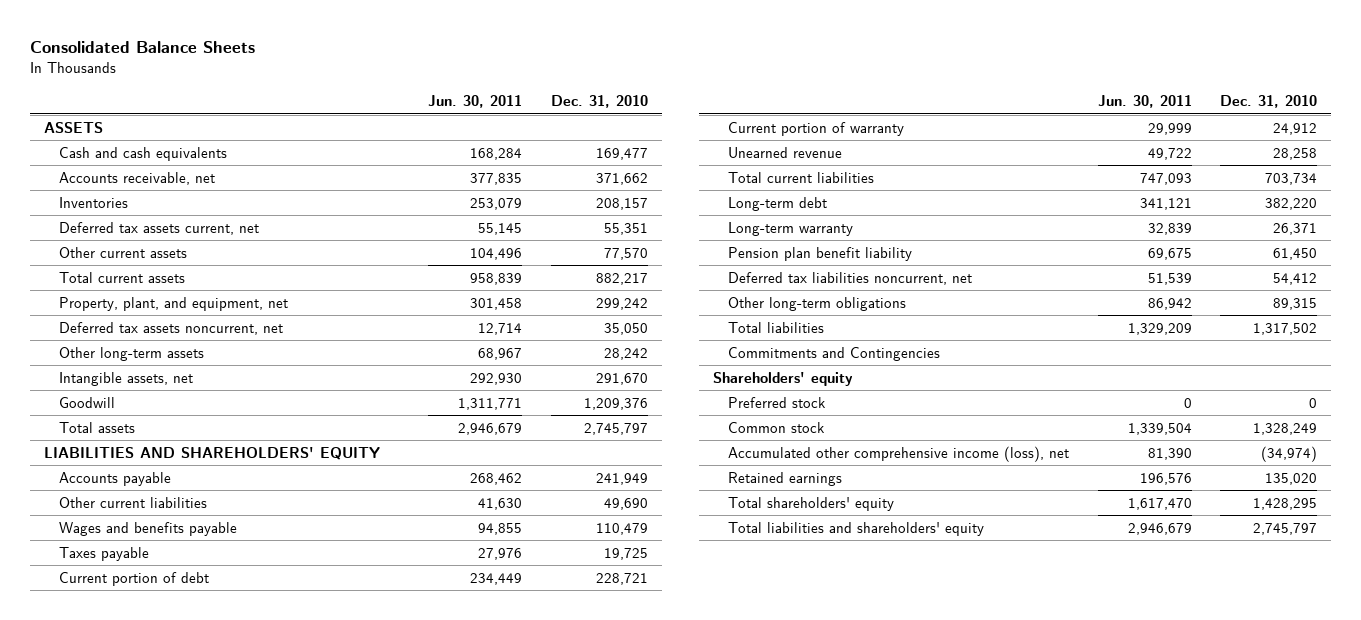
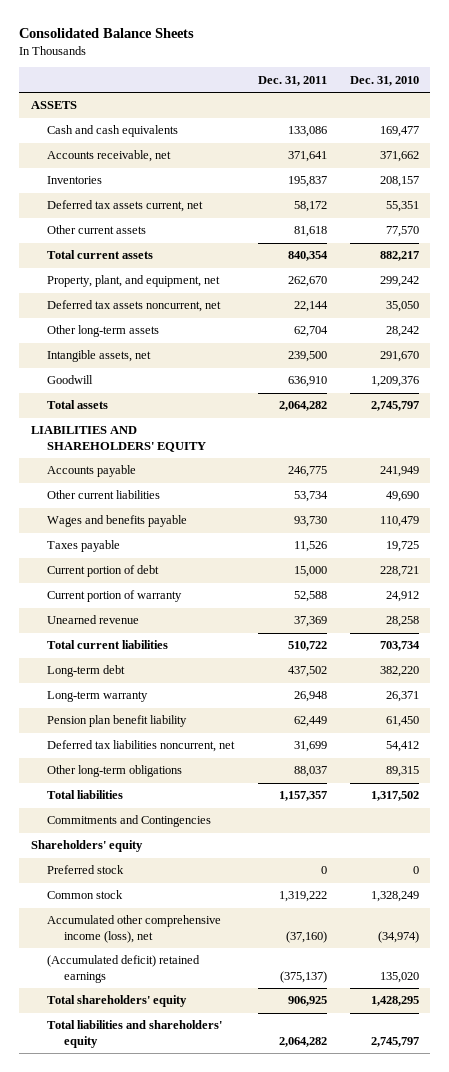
- | Jun. 30, 2011 | Dec. 31, 2010
+ | Dec. 31, 2011 | Dec. 31, 2010
- Retained earnings | 196,576 | 135,020
+ (Accumulated deficit) retained earnings | (375,137) | 135,020

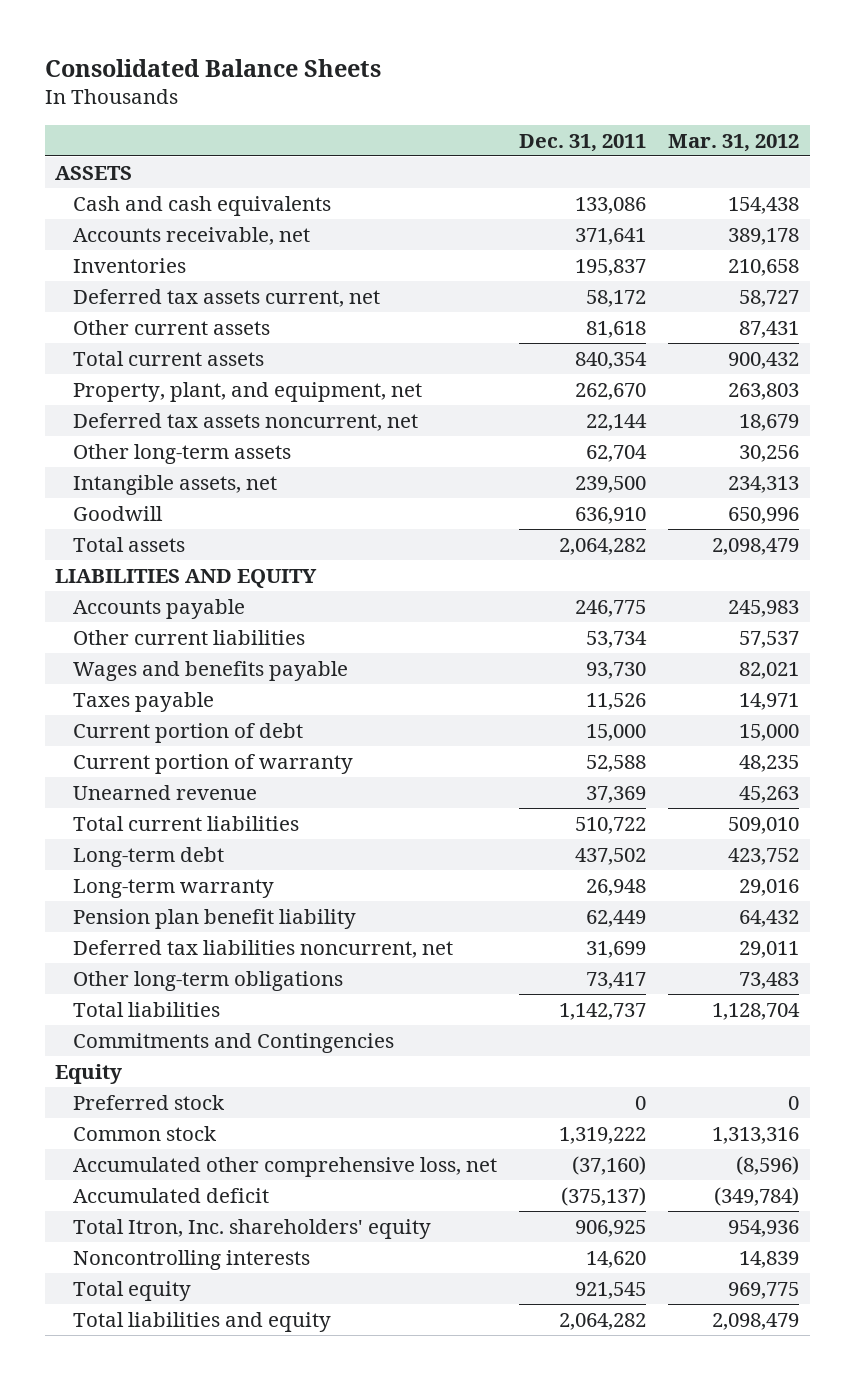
- | Dec. 31, 2011 | Dec. 31, 2010
+ | Dec. 31, 2011 | Mar. 31, 2012
- LIABILITIES AND SHAREHOLDERS' EQUITY
+ LIABILITIES AND EQUITY
- Other long-term obligations | 88,037 | 89,315
- Total liabilities | 1,157,357 | 1,317,502
+ Other long-term obligations | 73,417 | 73,483
+ Total liabilities | 1,142,737 | 1,128,704
- Shareholders' equity
+ Equity
- Accumulated other comprehensive income (loss), net | (37,160) | (34,974)
- (Accumulated deficit) retained earnings | (375,137) | 135,020
- Total shareholders' equity | 906,925 | 1,428,295
- Total liabilities and shareholders' equity | 2,064,282 | 2,745,797
+ Accumulated other comprehensive loss, net | (37,160) | (8,596)
+ Accumulated deficit | (375,137) | (349,784)
+ Total Itron, Inc. shareholders' equity | 906,925 | 954,936
+ Noncontrolling interests | 14,620 | 14,839
+ Total equity | 921,545 | 969,775
+ Total liabilities and equity | 2,064,282 | 2,098,479

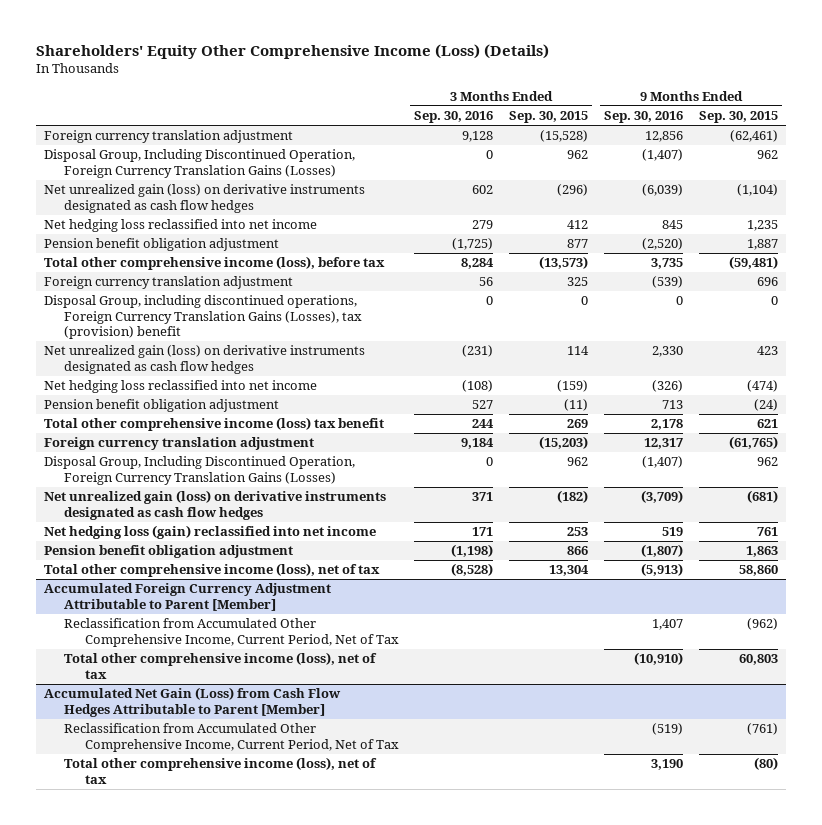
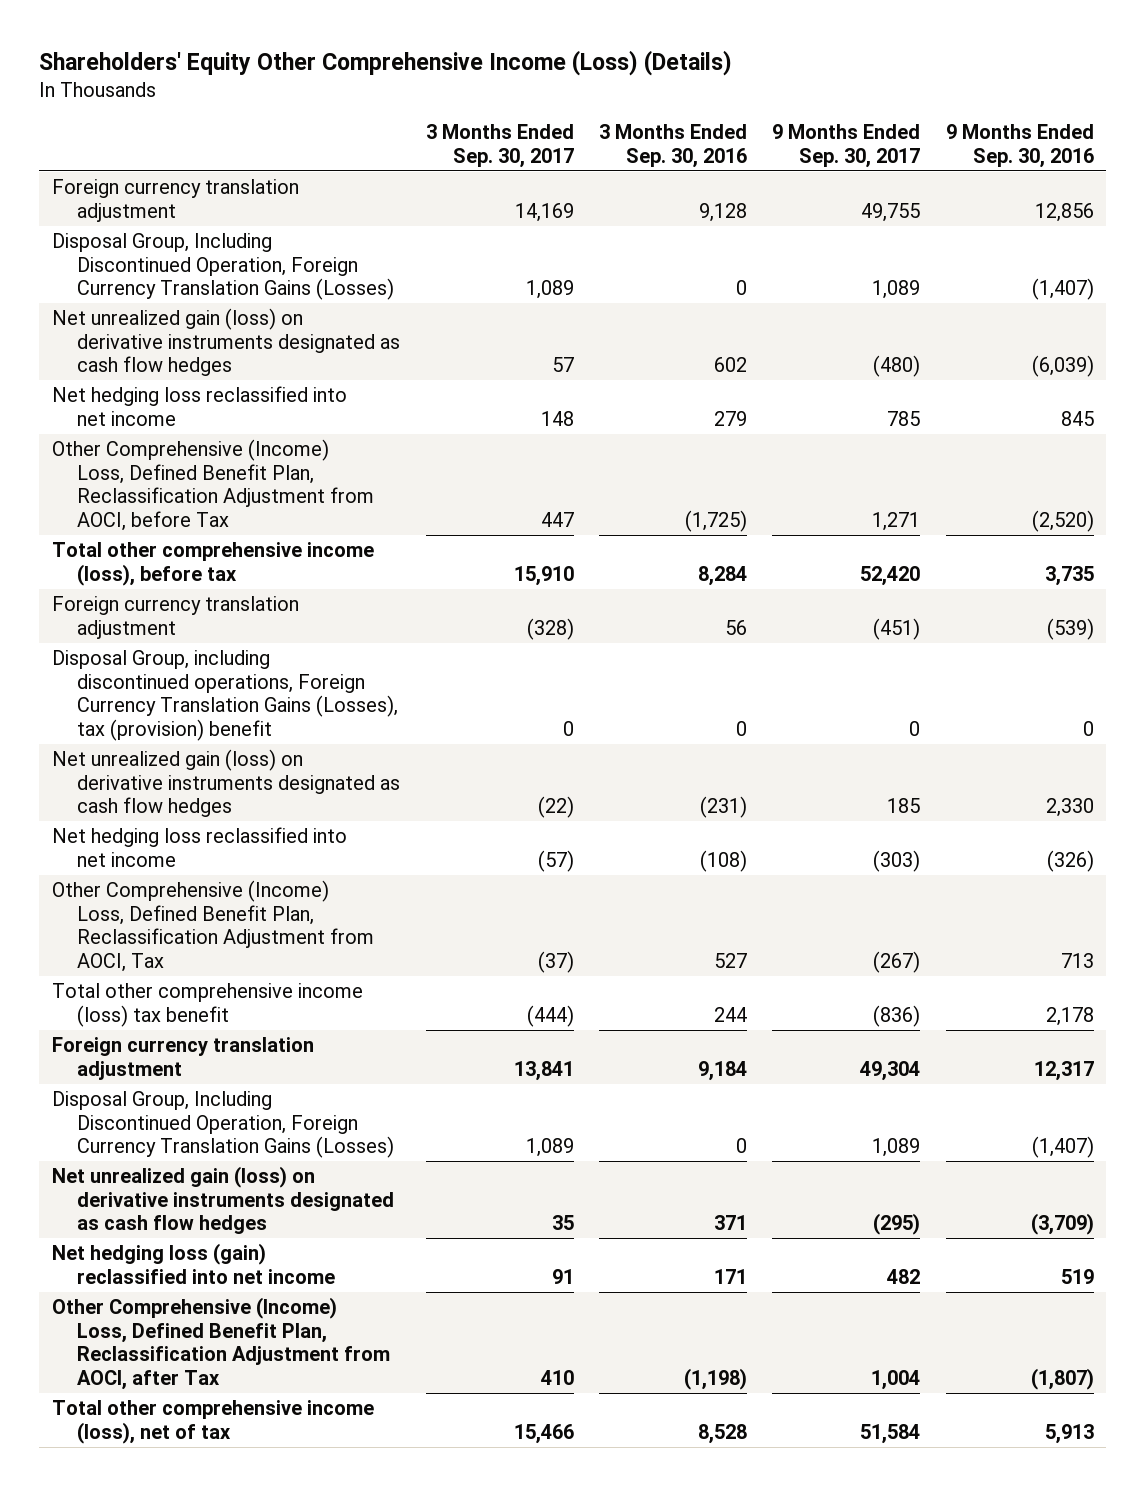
- | 3 Months Ended Sep. 30, 2016 | 3 Months Ended Sep. 30, 2015 | 9 Months Ended Sep. 30, 2016 | 9 Months Ended Sep. 30, 2015
+ | 3 Months Ended Sep. 30, 2017 | 3 Months Ended Sep. 30, 2016 | 9 Months Ended Sep. 30, 2017 | 9 Months Ended Sep. 30, 2016
- Pension benefit obligation adjustment | (1,725) | 877 | (2,520) | 1,887
+ Other Comprehensive (Income) Loss, Defined Benefit Plan, Reclassification Adjustment from AOCI, before Tax | 447 | (1,725) | 1,271 | (2,520)
- Pension benefit obligation adjustment | 527 | (11) | 713 | (24)
+ Other Comprehensive (Income) Loss, Defined Benefit Plan, Reclassification Adjustment from AOCI, Tax | (37) | 527 | (267) | 713
- Pension benefit obligation adjustment | (1,198) | 866 | (1,807) | 1,863
- Total other comprehensive income (loss), net of tax | (8,528) | 13,304 | (5,913) | 58,860
- Accumulated Foreign Currency Adjustment Attributable to Parent [Member]
- Reclassification from Accumulated Other Comprehensive Income, Current Period, Net of Tax | | | 1,407 | (962)
- Total other comprehensive income (loss), net of tax | | | (10,910) | 60,803
- Accumulated Net Gain (Loss) from Cash Flow Hedges Attributable to Parent [Member]
- Reclassification from Accumulated Other Comprehensive Income, Current Period, Net of Tax | | | (519) | (761)
- Total other comprehensive income (loss), net of tax | | | 3,190 | (80)
+ Other Comprehensive (Income) Loss, Defined Benefit Plan, Reclassification Adjustment from AOCI, after Tax | 410 | (1,198) | 1,004 | (1,807)
+ Total other comprehensive income (loss), net of tax | 15,466 | 8,528 | 51,584 | 5,913

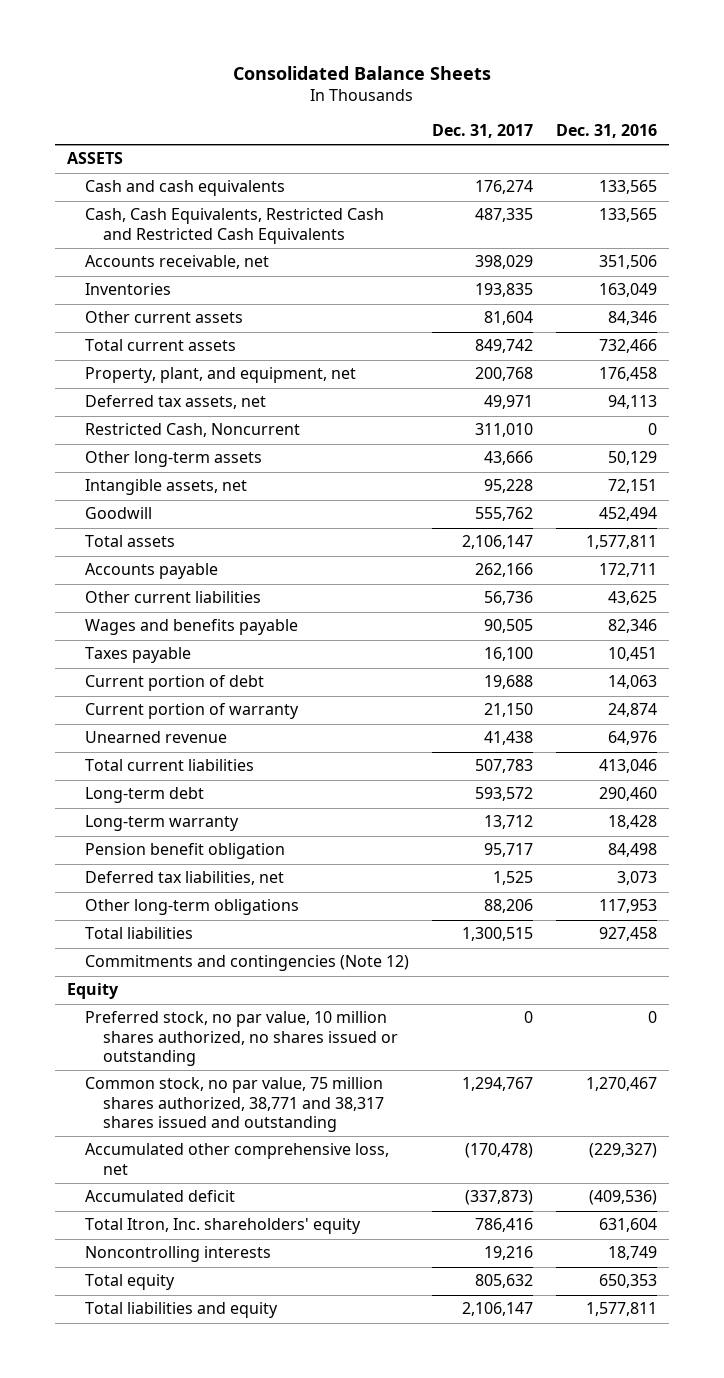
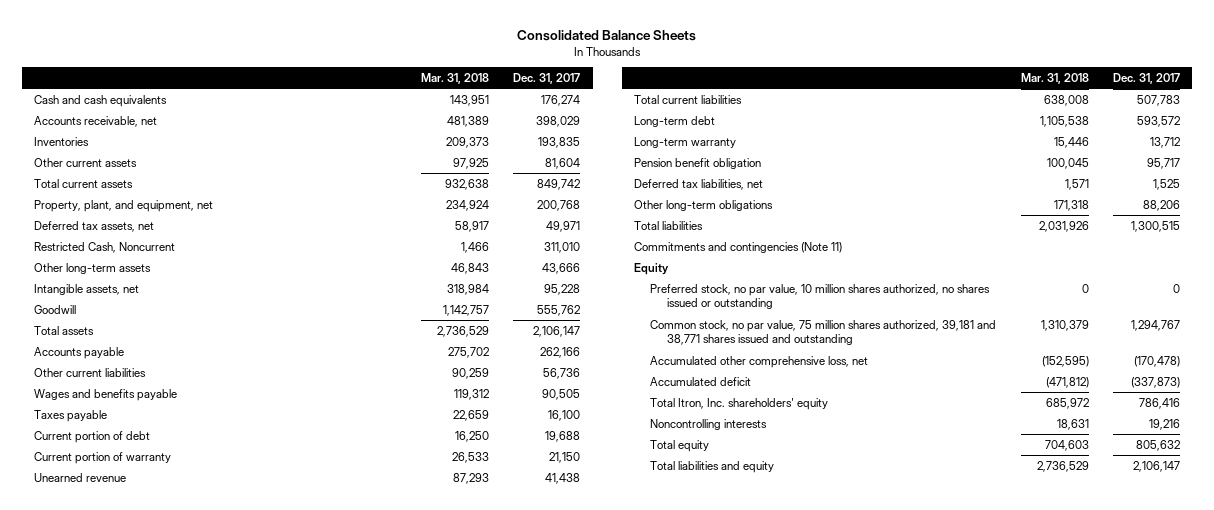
- | Dec. 31, 2017 | Dec. 31, 2016
+ | Mar. 31, 2018 | Dec. 31, 2017
- ASSETS
- Cash, Cash Equivalents, Restricted Cash and Restricted Cash Equivalents | 487,335 | 133,565
- Commitments and contingencies (Note 12)
+ Commitments and contingencies (Note 11)
- Common stock, no par value, 75 million shares authorized, 38,771 and 38,317 shares issued and outstanding | 1,294,767 | 1,270,467
+ Common stock, no par value, 75 million shares authorized, 39,181 and 38,771 shares issued and outstanding | 1,310,379 | 1,294,767

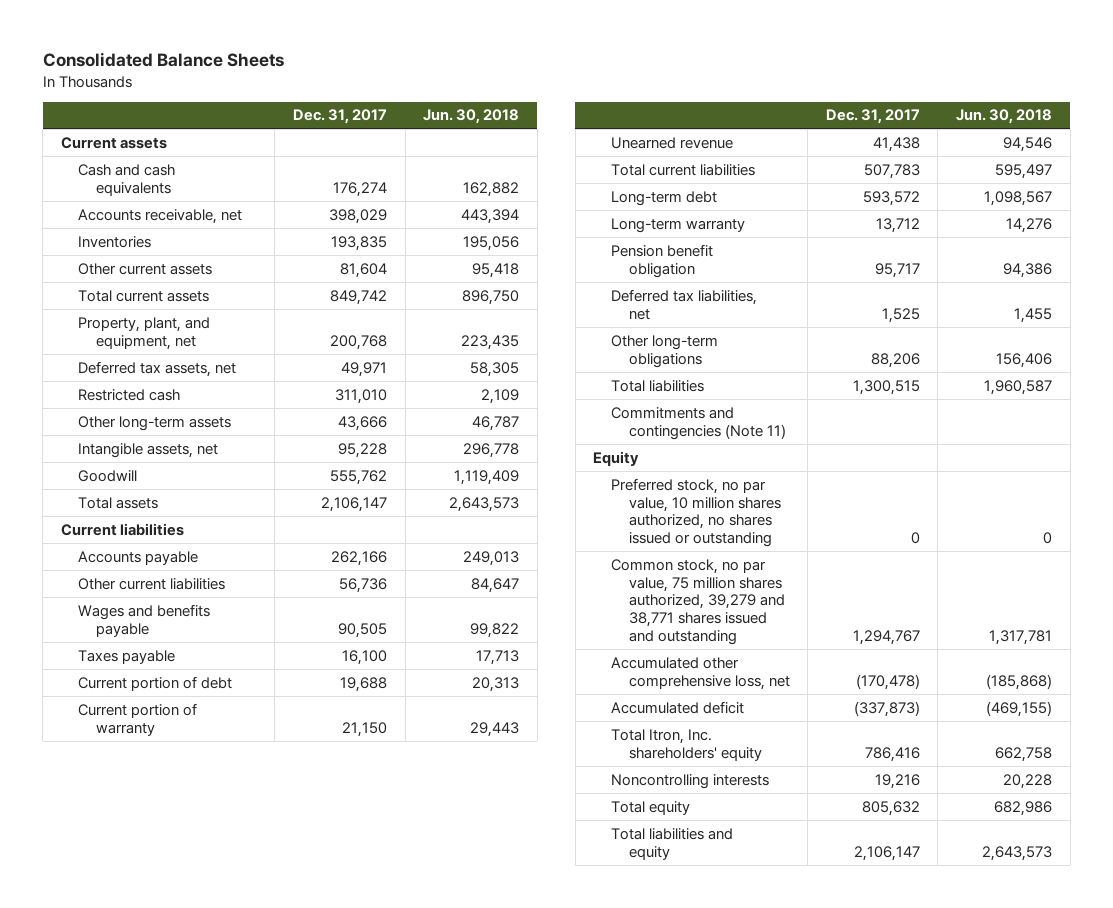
- | Mar. 31, 2018 | Dec. 31, 2017
+ | Dec. 31, 2017 | Jun. 30, 2018
+ Current assets
- Restricted Cash, Noncurrent | 1,466 | 311,010
+ Restricted cash | 311,010 | 2,109
+ Current liabilities
- Common stock, no par value, 75 million shares authorized, 39,181 and 38,771 shares issued and outstanding | 1,310,379 | 1,294,767
+ Common stock, no par value, 75 million shares authorized, 39,279 and 38,771 shares issued and outstanding | 1,294,767 | 1,317,781

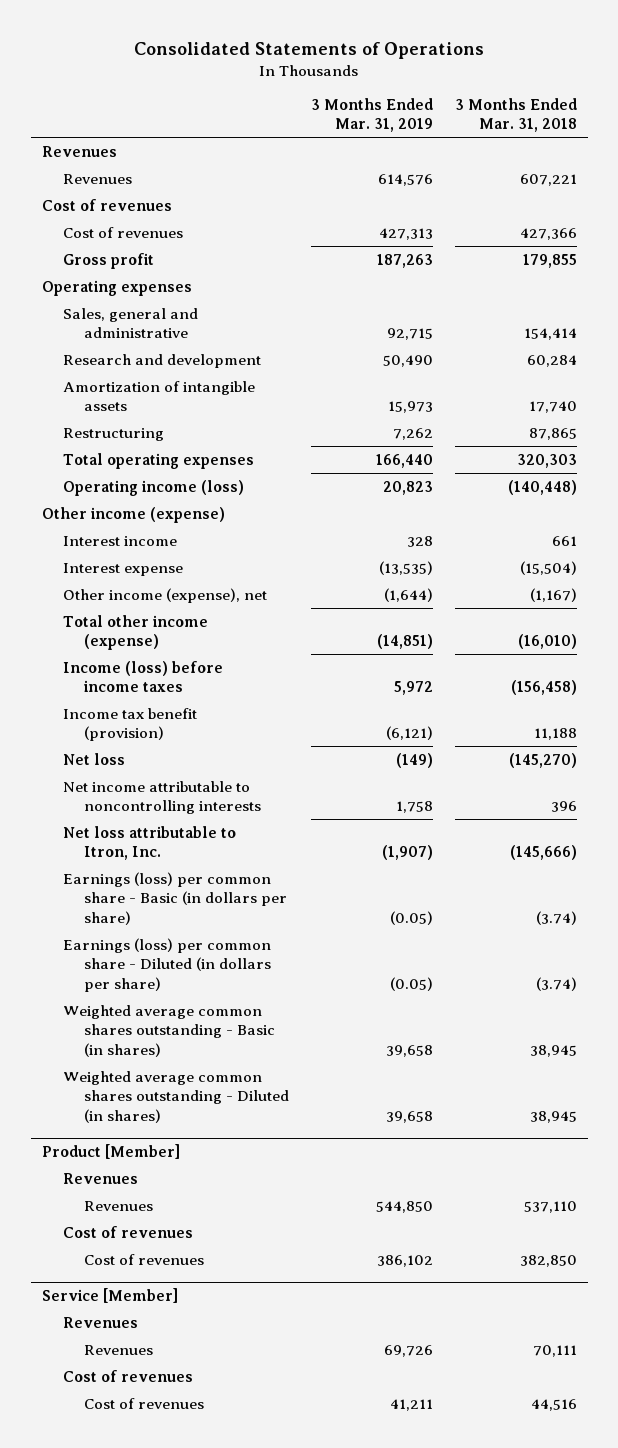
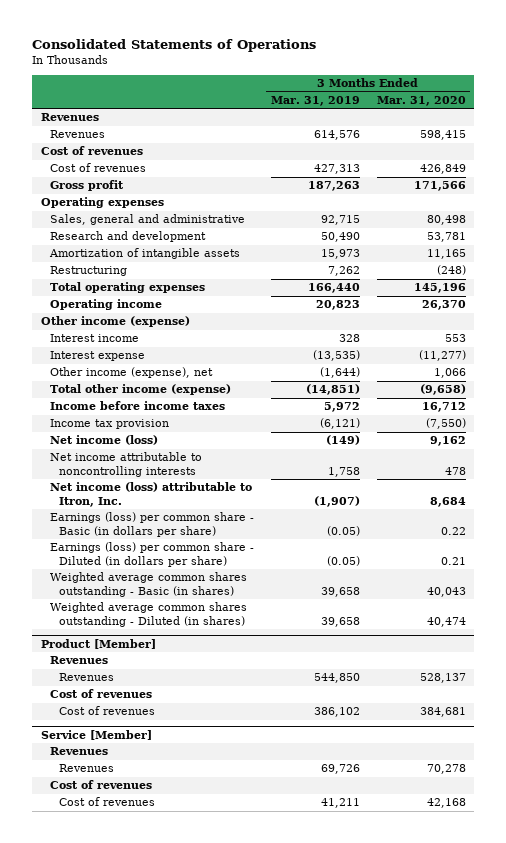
- | 3 Months Ended Mar. 31, 2019 | 3 Months Ended Mar. 31, 2018
+ | 3 Months Ended Mar. 31, 2019 | 3 Months Ended Mar. 31, 2020
- Operating income (loss) | 20,823 | (140,448)
+ Operating income | 20,823 | 26,370
- Income (loss) before income taxes | 5,972 | (156,458)
- Income tax benefit (provision) | (6,121) | 11,188
- Net loss | (149) | (145,270)
+ Income before income taxes | 5,972 | 16,712
+ Income tax provision | (6,121) | (7,550)
+ Net income (loss) | (149) | 9,162
- Net loss attributable to Itron, Inc. | (1,907) | (145,666)
+ Net income (loss) attributable to Itron, Inc. | (1,907) | 8,684

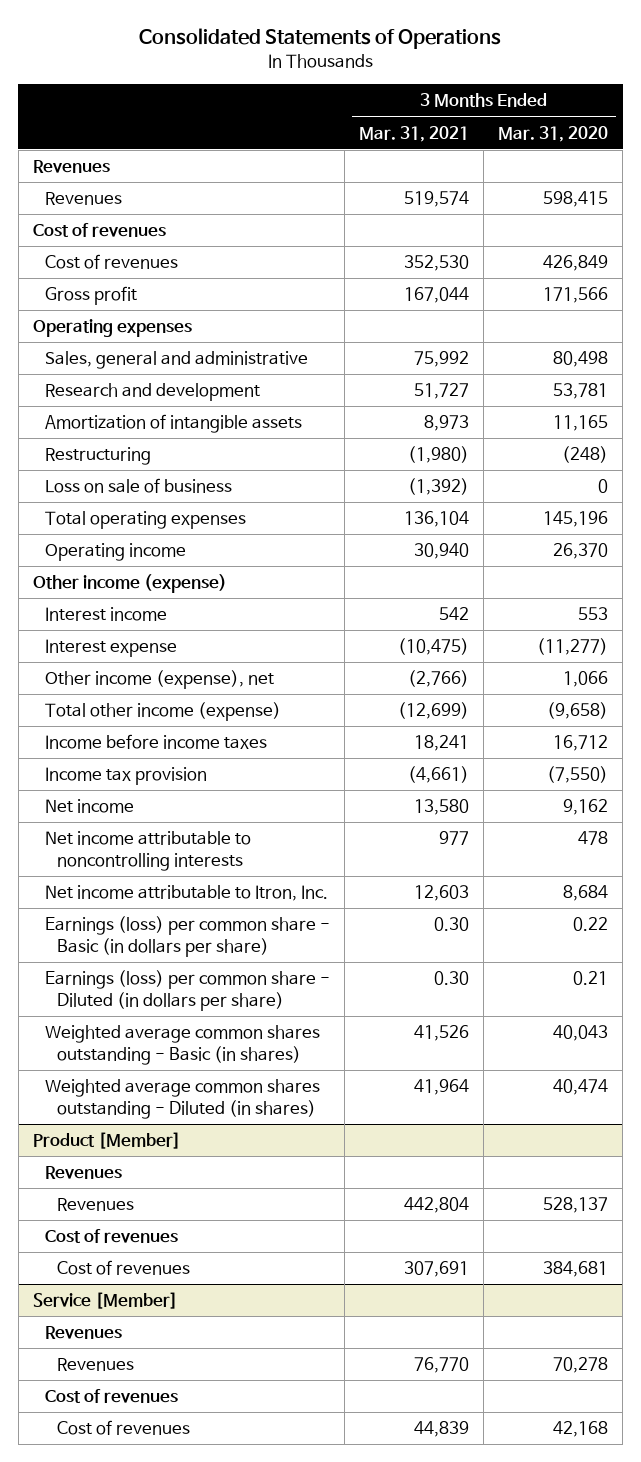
- | 3 Months Ended Mar. 31, 2019 | 3 Months Ended Mar. 31, 2020
+ | 3 Months Ended Mar. 31, 2021 | 3 Months Ended Mar. 31, 2020
+ Loss on sale of business | (1,392) | 0
- Net income (loss) | (149) | 9,162
+ Net income | 13,580 | 9,162
- Net income (loss) attributable to Itron, Inc. | (1,907) | 8,684
+ Net income attributable to Itron, Inc. | 12,603 | 8,684

